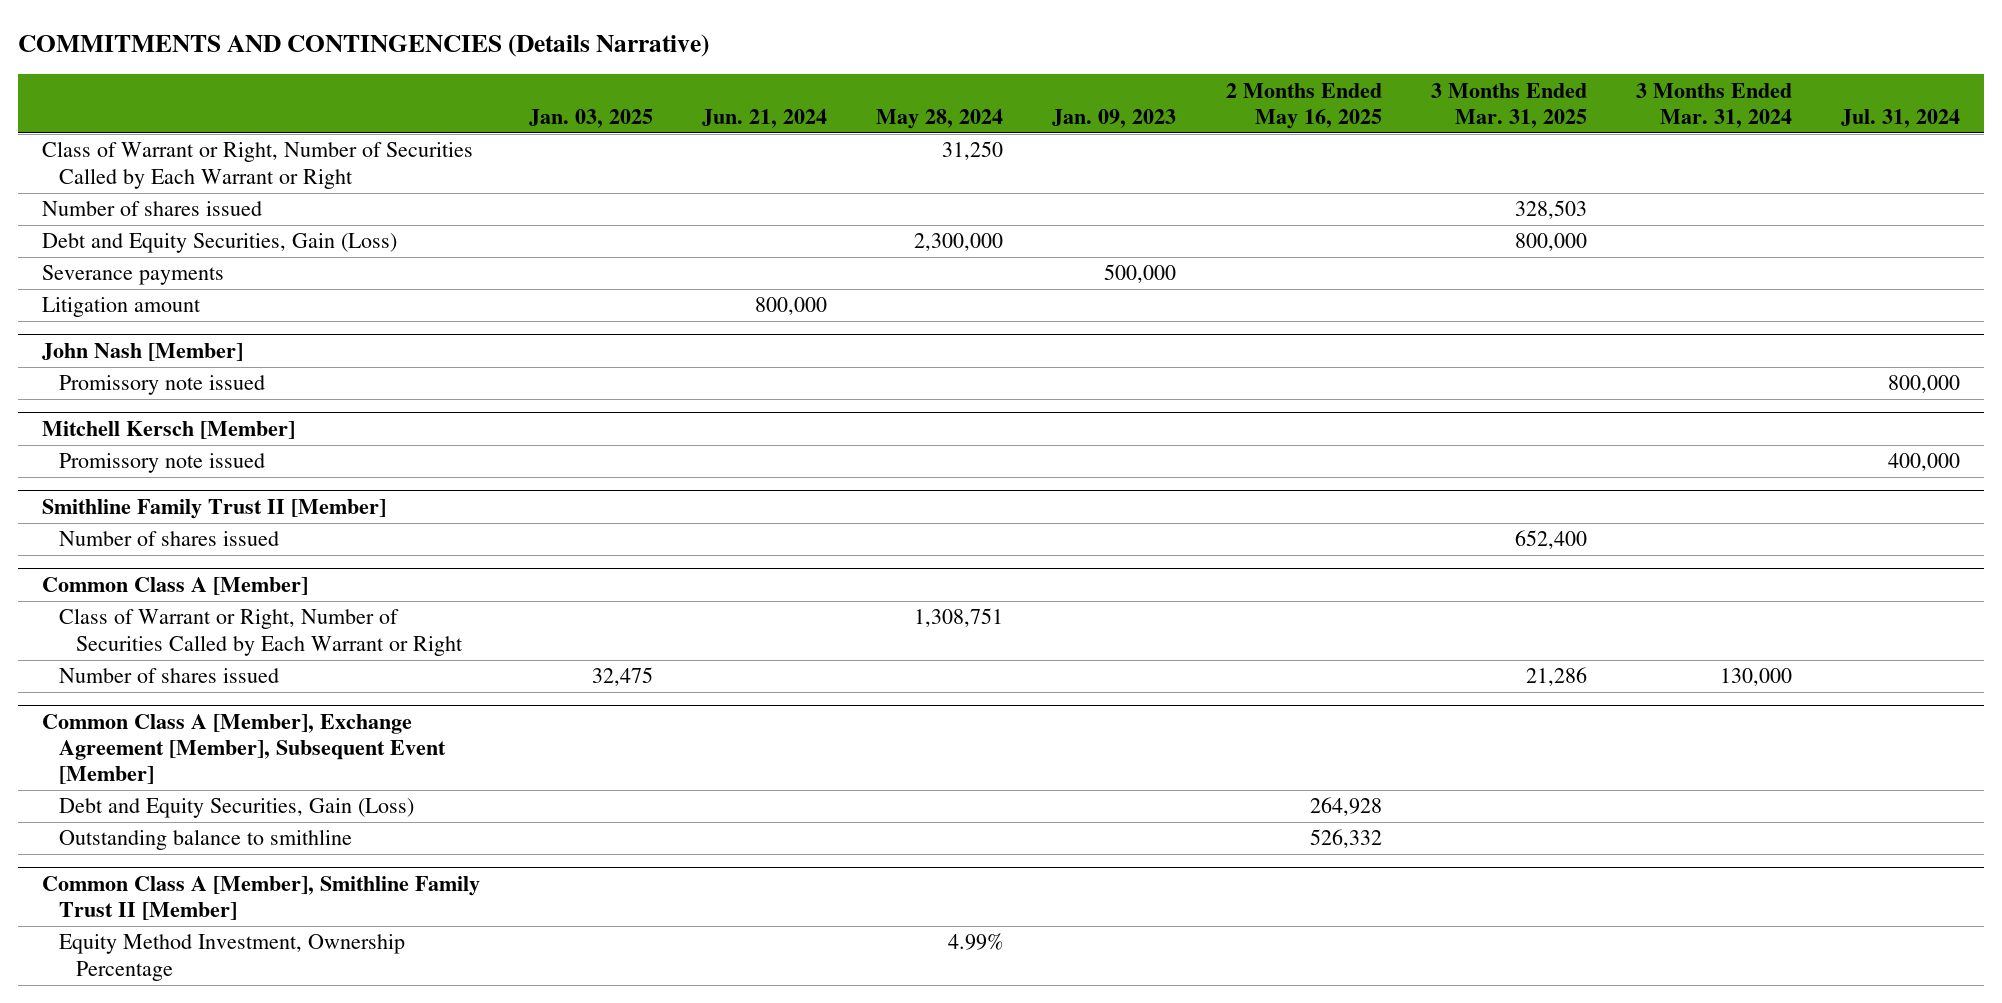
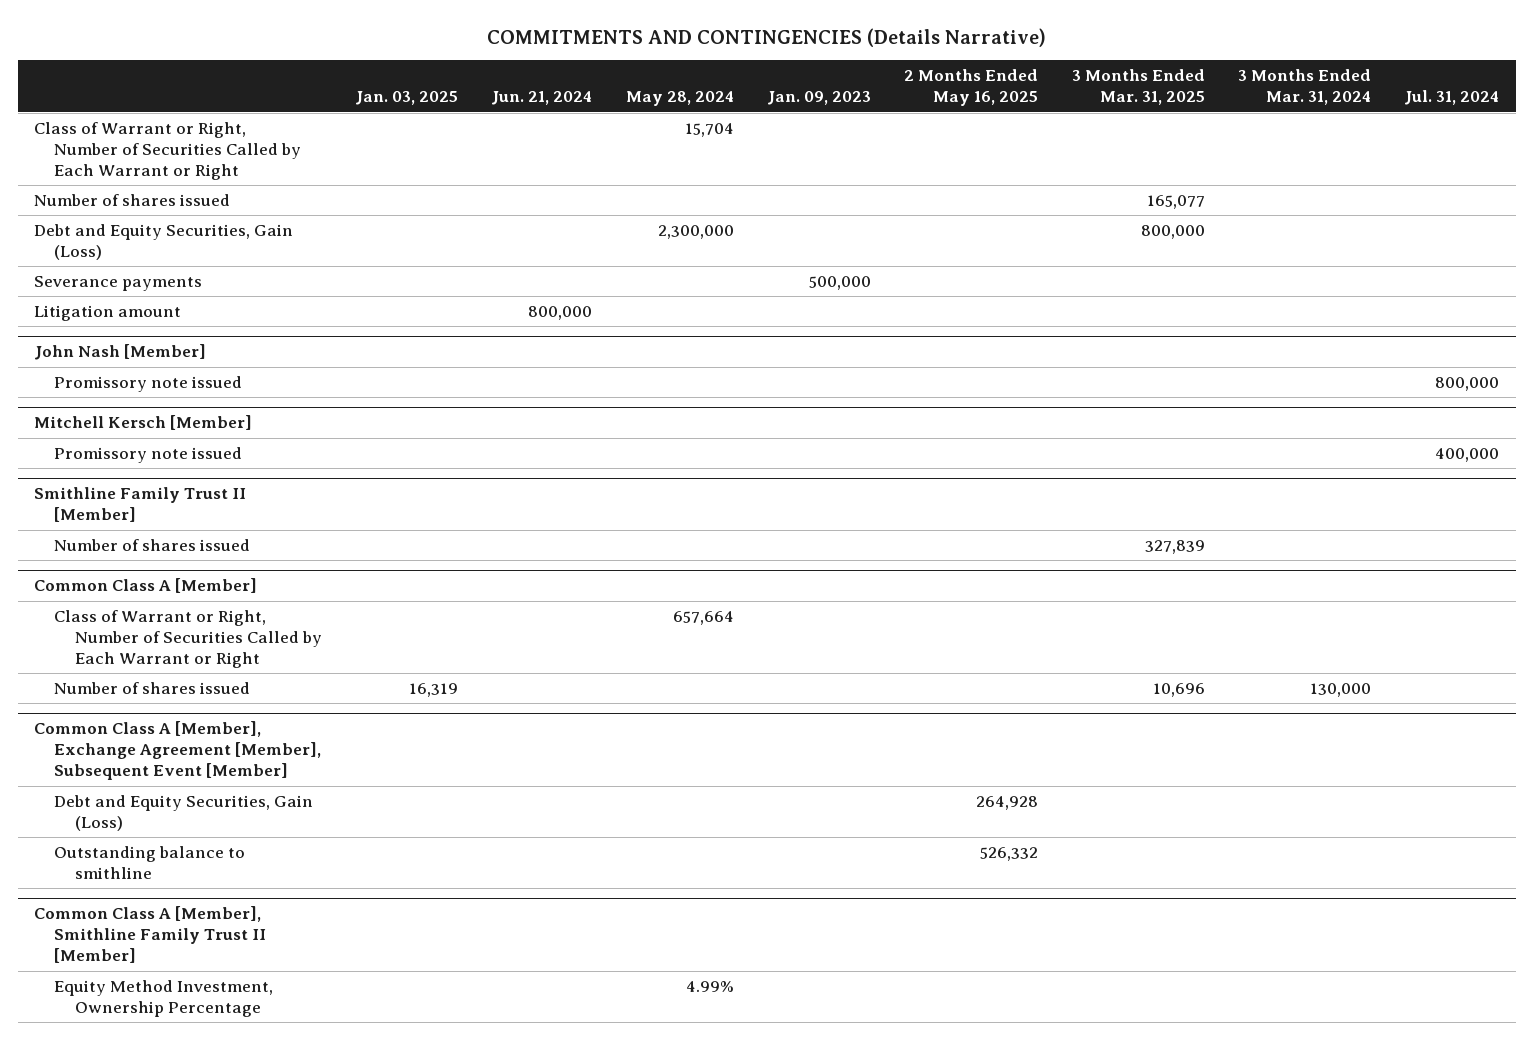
- Class of Warrant or Right, Number of Securities Called by Each Warrant or Right | | | 31,250 | | | | |
- Number of shares issued | | | | | | 328,503 | |
+ Class of Warrant or Right, Number of Securities Called by Each Warrant or Right | | | 15,704 | | | | |
+ Number of shares issued | | | | | | 165,077 | |
@ Smithline Family Trust II [Member]
- Number of shares issued | | | | | | 652,400 | |
+ Number of shares issued | | | | | | 327,839 | |
@ Common Class A [Member]
- Class of Warrant or Right, Number of Securities Called by Each Warrant or Right | | | 1,308,751 | | | | |
- Number of shares issued | 32,475 | | | | | 21,286 | 130,000 |
+ Class of Warrant or Right, Number of Securities Called by Each Warrant or Right | | | 657,664 | | | | |
+ Number of shares issued | 16,319 | | | | | 10,696 | 130,000 |

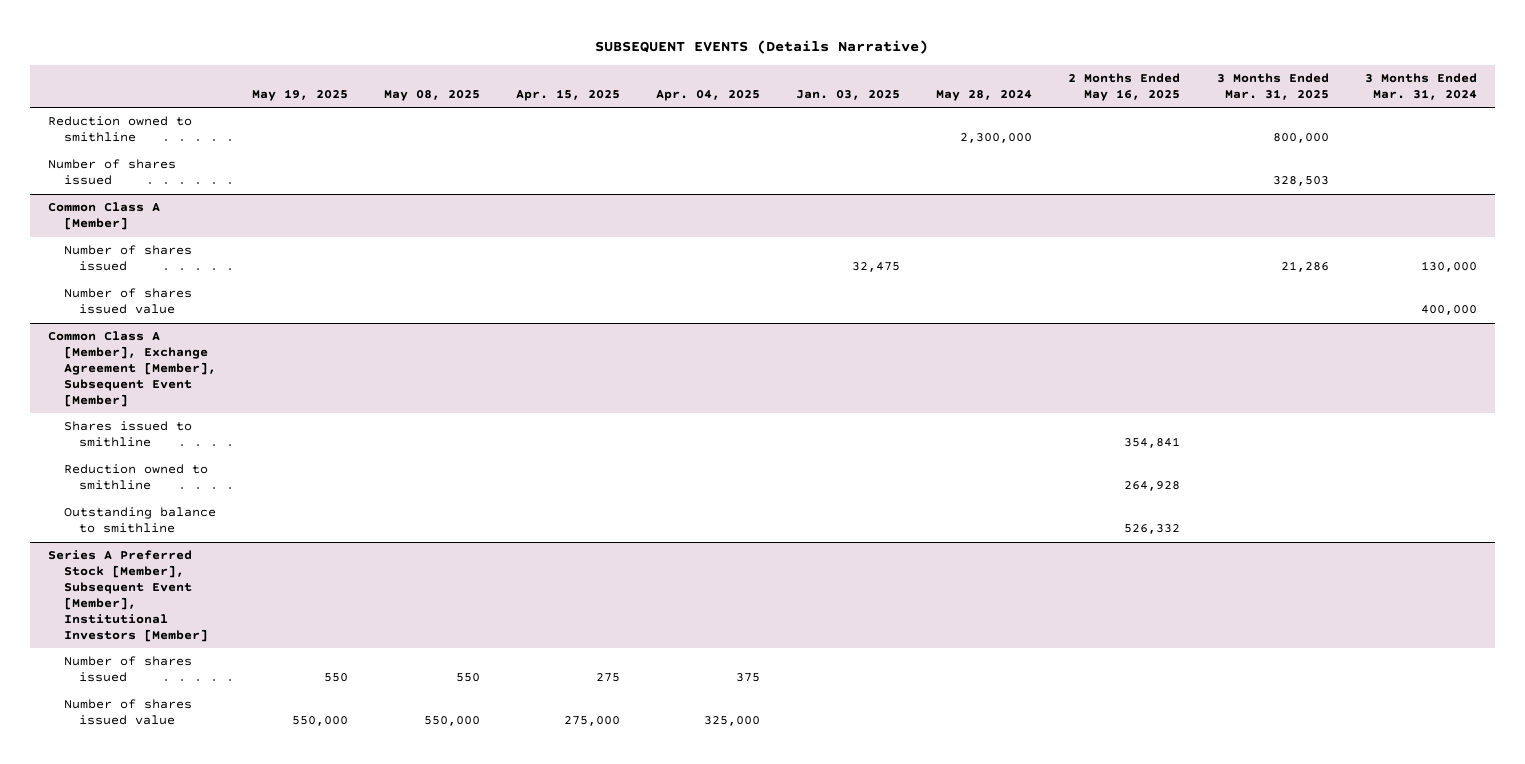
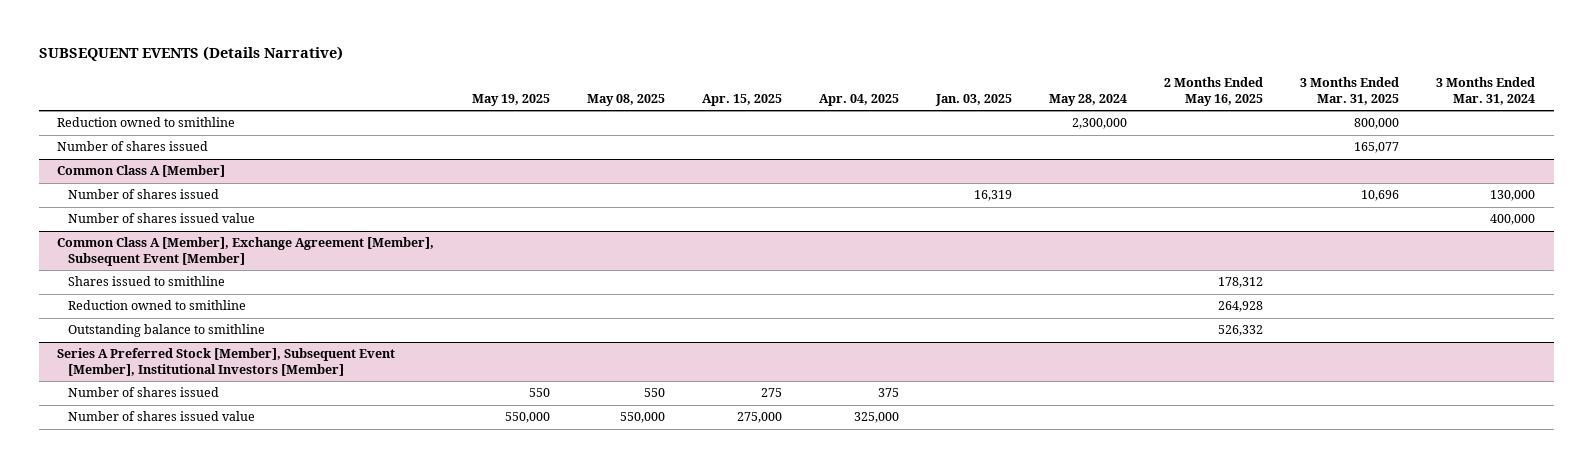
- Number of shares issued | | | | | | | | 328,503 |
+ Number of shares issued | | | | | | | | 165,077 |
@ Common Class A [Member]
- Number of shares issued | | | | | 32,475 | | | 21,286 | 130,000
+ Number of shares issued | | | | | 16,319 | | | 10,696 | 130,000
@ Common Class A [Member], Exchange Agreement [Member], Subsequent Event [Member]
- Shares issued to smithline | | | | | | | 354,841 | |
+ Shares issued to smithline | | | | | | | 178,312 | |

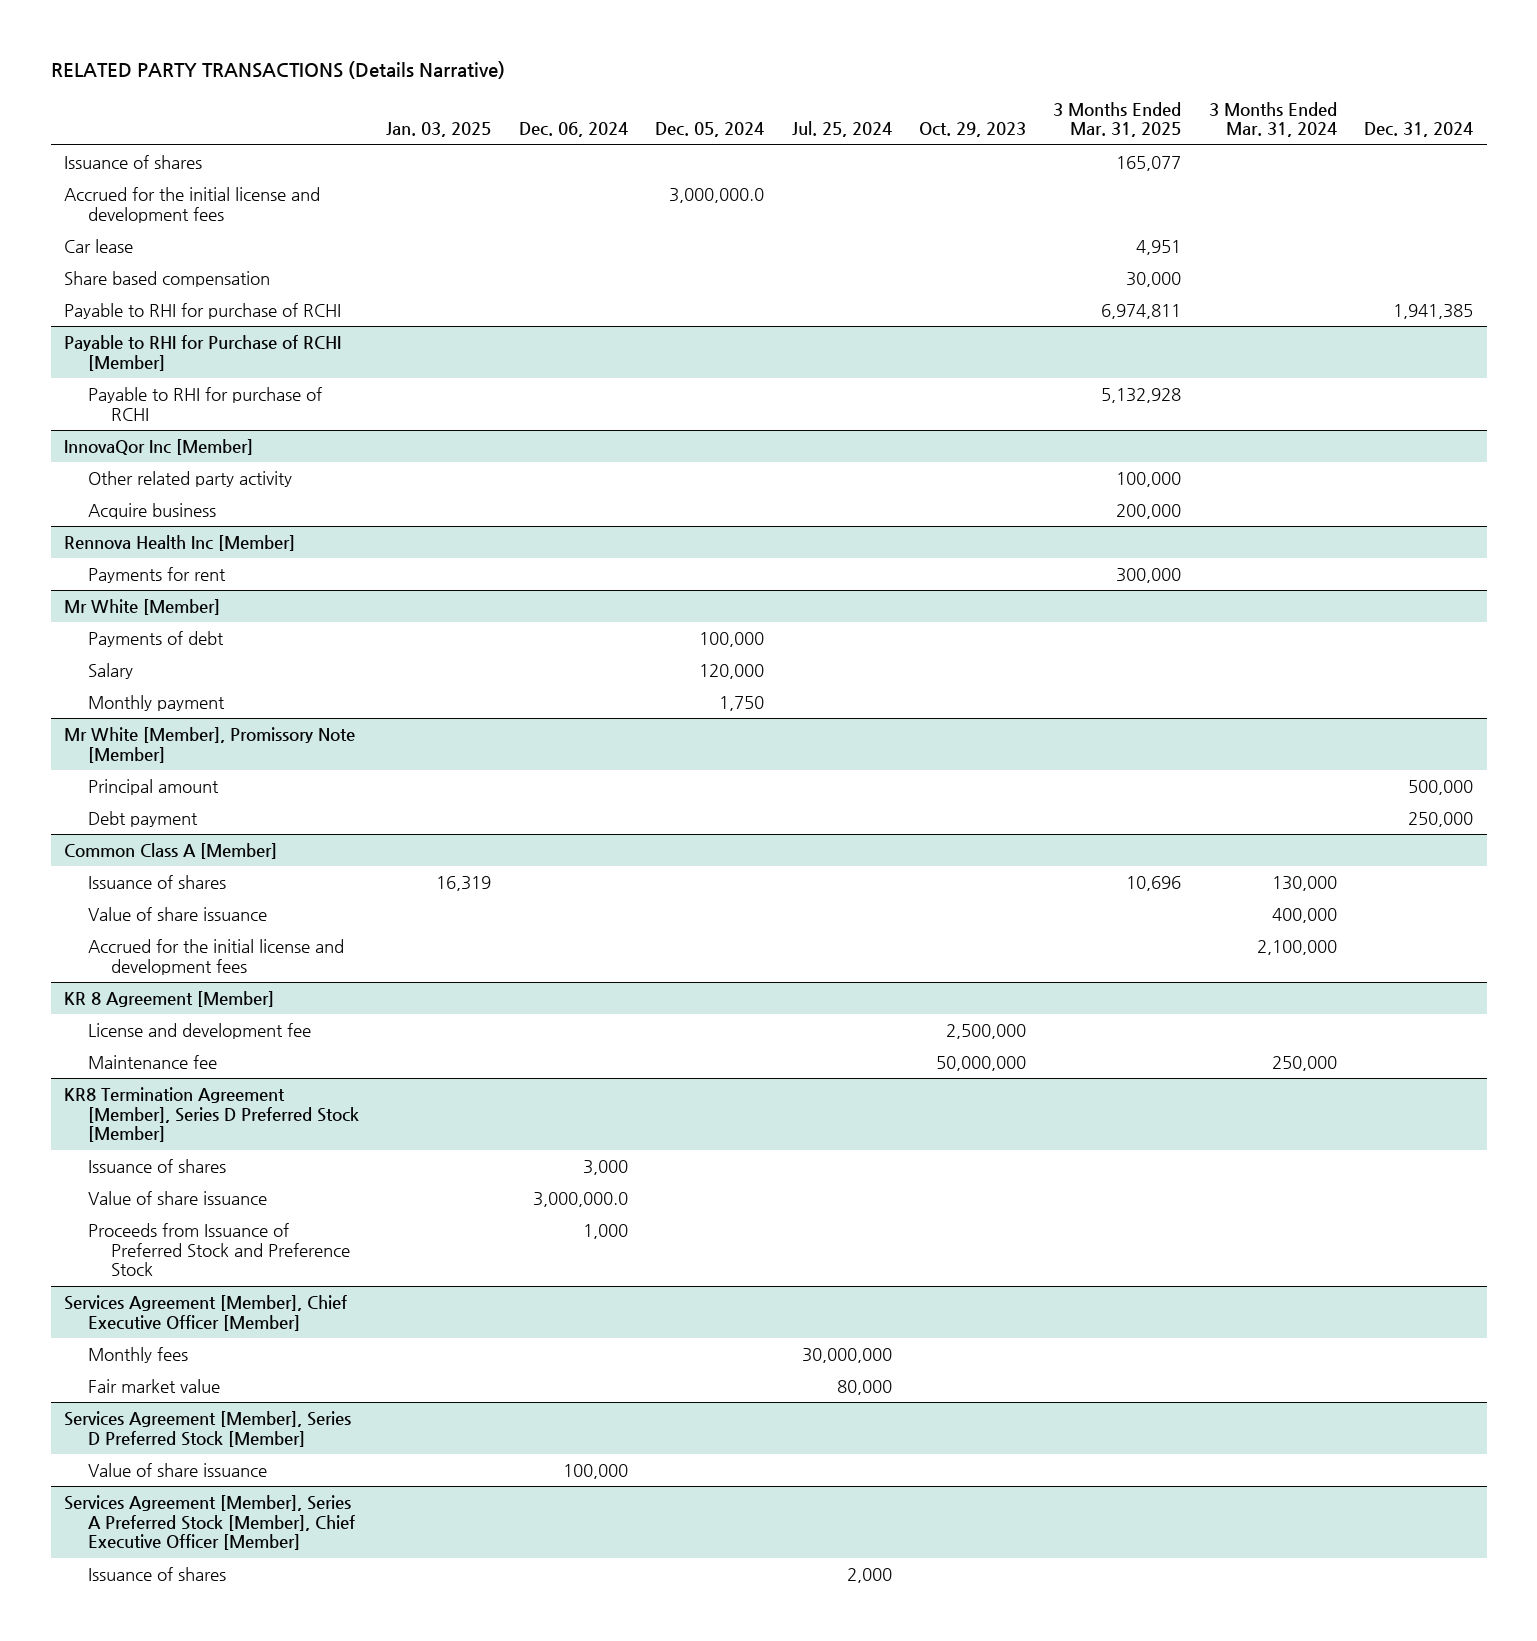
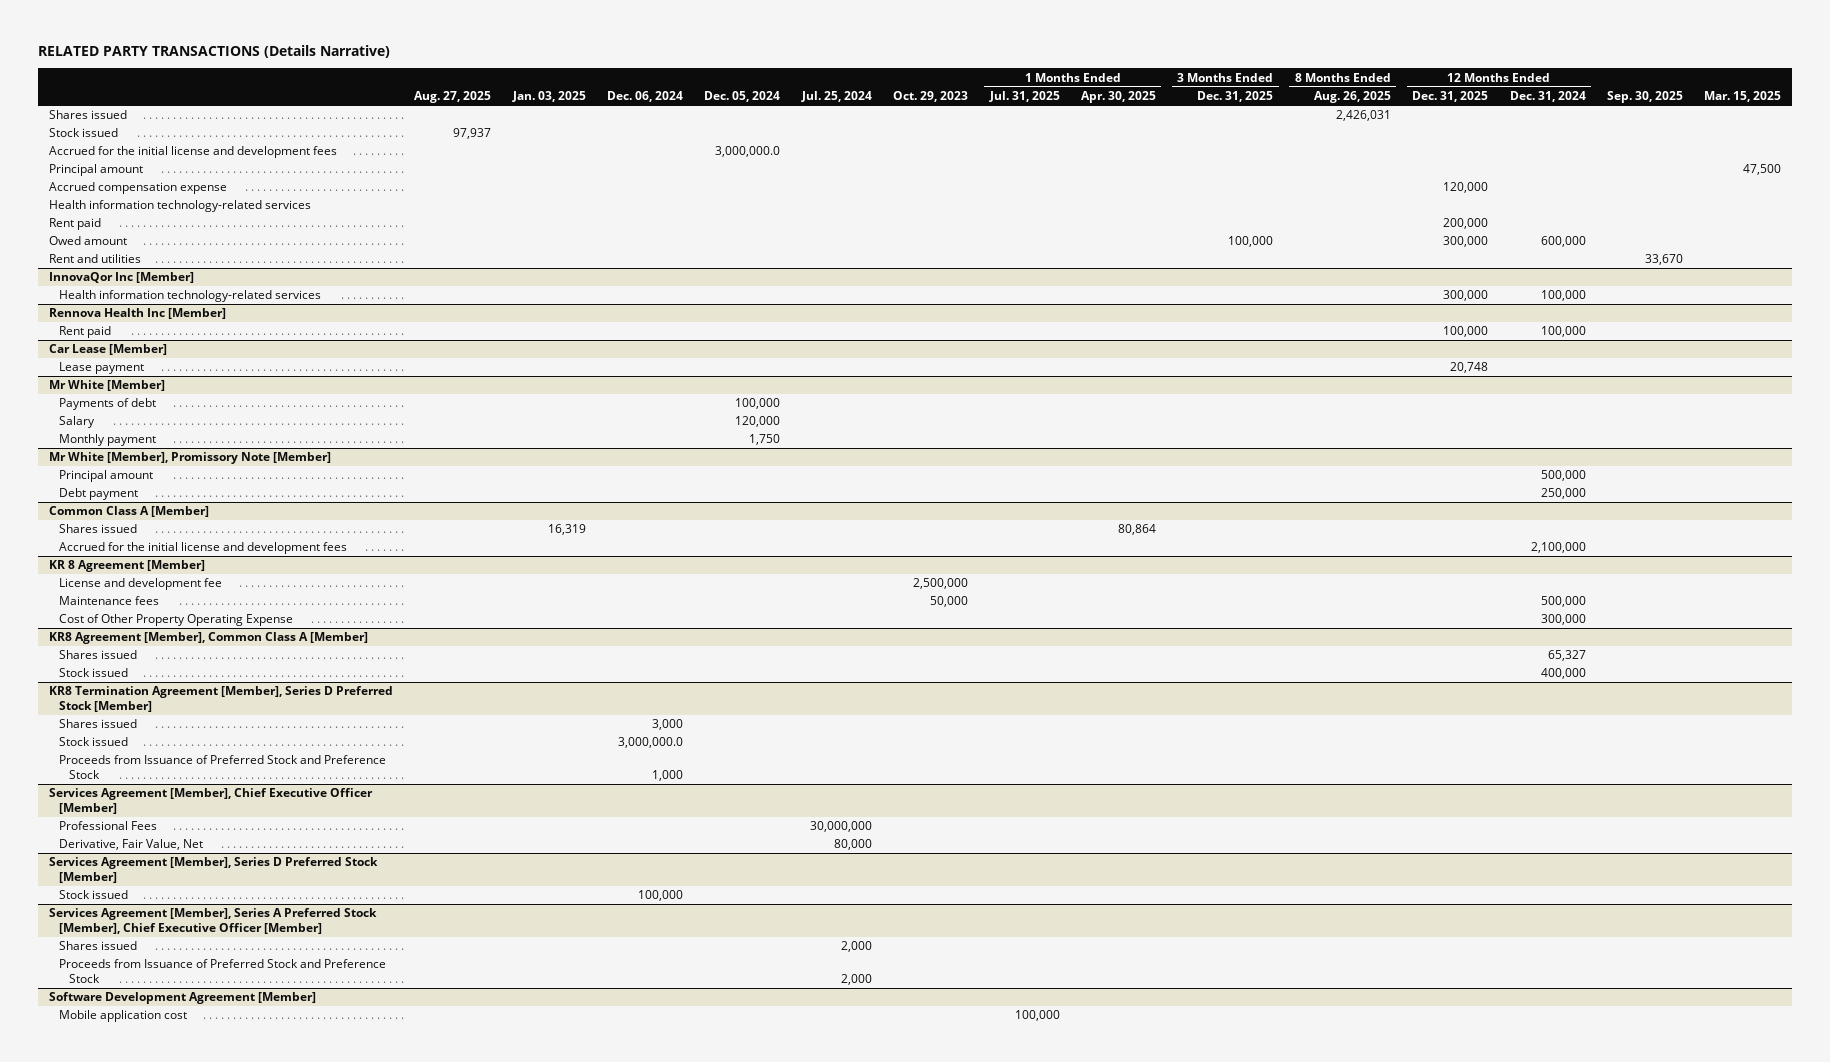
- | Jan. 03, 2025 | Dec. 06, 2024 | Dec. 05, 2024 | Jul. 25, 2024 | Oct. 29, 2023 | 3 Months Ended Mar. 31, 2025 | 3 Months Ended Mar. 31, 2024 | Dec. 31, 2024
+ | Aug. 27, 2025 | Jan. 03, 2025 | Dec. 06, 2024 | Dec. 05, 2024 | Jul. 25, 2024 | Oct. 29, 2023 | 1 Months Ended Jul. 31, 2025 | 1 Months Ended Apr. 30, 2025 | 3 Months Ended Dec. 31, 2025 | 8 Months Ended Aug. 26, 2025 | 12 Months Ended Dec. 31, 2025 | 12 Months Ended Dec. 31, 2024 | Sep. 30, 2025 | Mar. 15, 2025
- Issuance of shares | | | | | | 165,077 | |
+ Shares issued | | | | | | | | | | 2,426,031 | | | |
+ Stock issued | 97,937 | | | | | | | | | | | | |
- Car lease | | | | | | 4,951 | |
- Share based compensation | | | | | | 30,000 | |
- Payable to RHI for purchase of RCHI | | | | | | 6,974,811 | | 1,941,385
- Payable to RHI for Purchase of RCHI [Member]
- Payable to RHI for purchase of RCHI | | | | | | 5,132,928 | |
+ Principal amount | | | | | | | | | | | | | | 47,500
+ Accrued compensation expense | | | | | | | | | | | 120,000 | | |
+ Health information technology-related services
+ Rent paid | | | | | | | | | | | 200,000 | | |
+ Owed amount | | | | | | | | | 100,000 | | 300,000 | 600,000 | |
+ Rent and utilities | | | | | | | | | | | | | 33,670 |
@ InnovaQor Inc [Member]
- Other related party activity | | | | | | 100,000 | |
- Acquire business | | | | | | 200,000 | |
+ Health information technology-related services | | | | | | | | | | | 300,000 | 100,000 | |
@ Rennova Health Inc [Member]
- Payments for rent | | | | | | 300,000 | |
+ Rent paid | | | | | | | | | | | 100,000 | 100,000 | |
+ Car Lease [Member]
+ Lease payment | | | | | | | | | | | 20,748 | | |
@ Common Class A [Member]
- Issuance of shares | 16,319 | | | | | 10,696 | 130,000 |
- Value of share issuance | | | | | | | 400,000 |
+ Shares issued | | 16,319 | | | | | | 80,864 | | | | | |
@ KR 8 Agreement [Member]
- Maintenance fee | | | | | 50,000,000 | | 250,000 |
+ Maintenance fees | | | | | | 50,000 | | | | | | 500,000 | |
+ Cost of Other Property Operating Expense | | | | | | | | | | | | 300,000 | |
+ KR8 Agreement [Member], Common Class A [Member]
+ Shares issued | | | | | | | | | | | | 65,327 | |
+ Stock issued | | | | | | | | | | | | 400,000 | |
@ KR8 Termination Agreement [Member], Series D Preferred Stock [Member]
- Issuance of shares | | 3,000 | | | | | |
- Value of share issuance | | 3,000,000.0 | | | | | |
+ Shares issued | | | 3,000 | | | | | | | | | | |
+ Stock issued | | | 3,000,000.0 | | | | | | | | | | |
@ Services Agreement [Member], Chief Executive Officer [Member]
- Monthly fees | | | | 30,000,000 | | | |
- Fair market value | | | | 80,000 | | | |
+ Professional Fees | | | | | 30,000,000 | | | | | | | | |
+ Derivative, Fair Value, Net | | | | | 80,000 | | | | | | | | |
@ Services Agreement [Member], Series D Preferred Stock [Member]
- Value of share issuance | | 100,000 | | | | | |
+ Stock issued | | | 100,000 | | | | | | | | | | |
@ Services Agreement [Member], Series A Preferred Stock [Member], Chief Executive Officer [Member]
- Issuance of shares | | | | 2,000 | | | |
+ Shares issued | | | | | 2,000 | | | | | | | | |
+ Proceeds from Issuance of Preferred Stock and Preference Stock | | | | | 2,000 | | | | | | | | |
+ Software Development Agreement [Member]
+ Mobile application cost | | | | | | | 100,000 | | | | | | |

